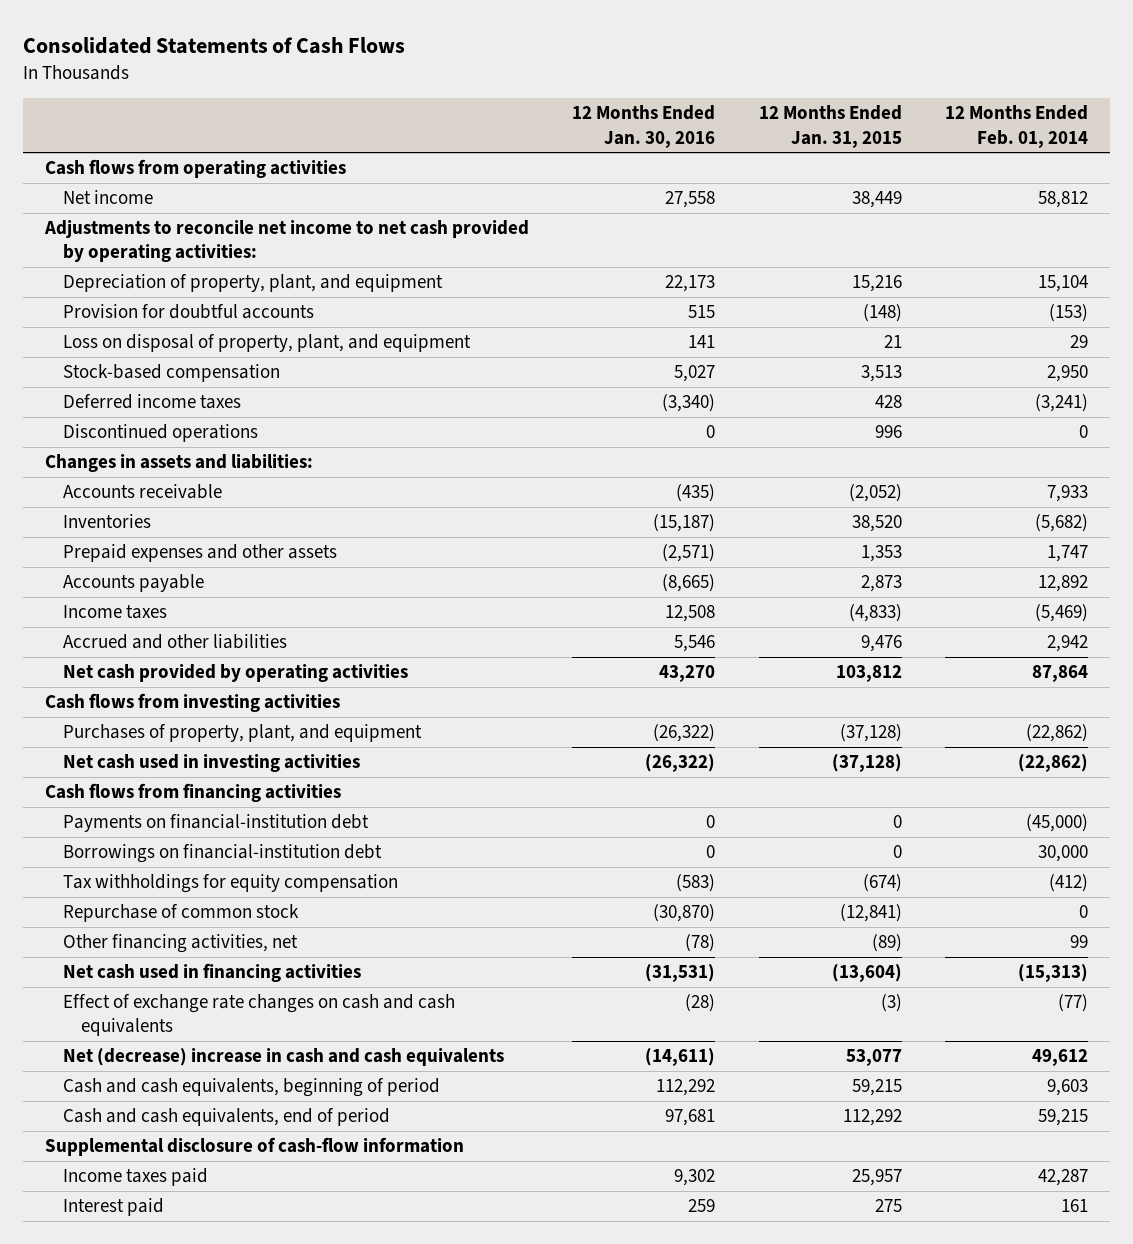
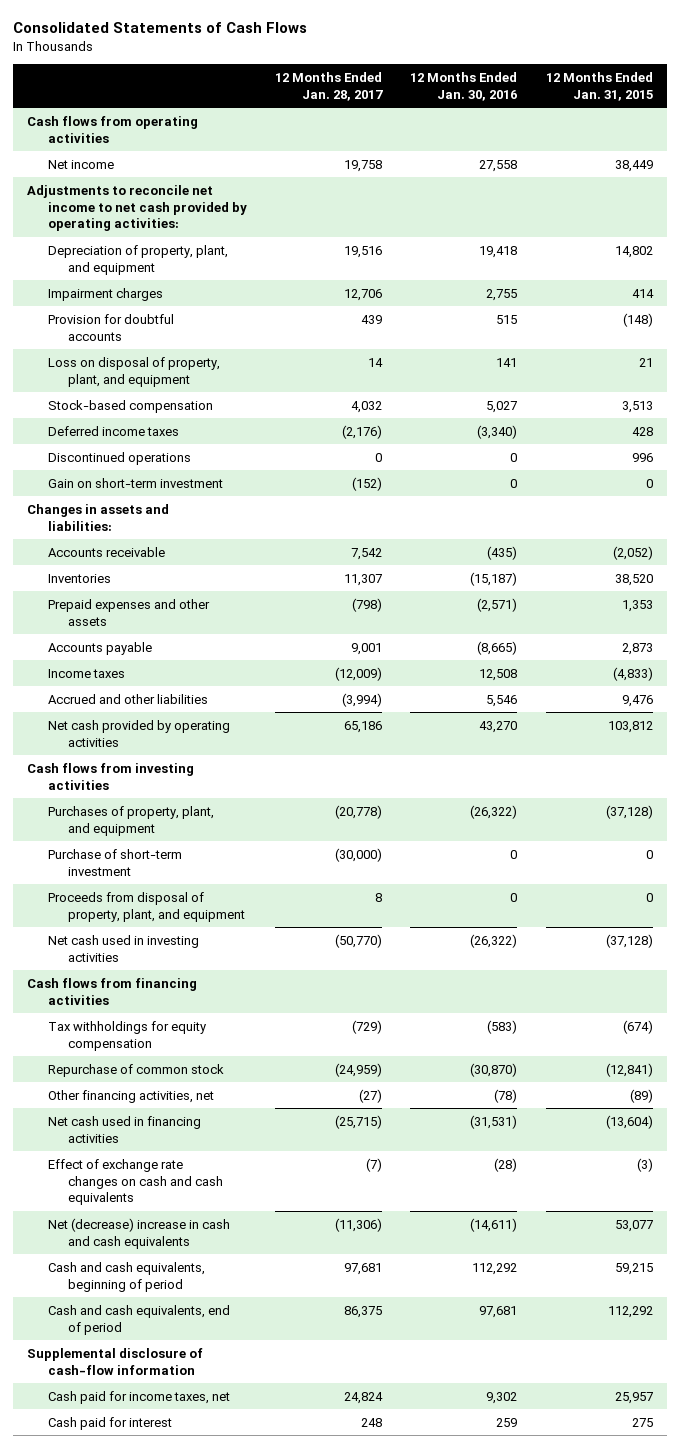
- | 12 Months Ended Jan. 30, 2016 | 12 Months Ended Jan. 31, 2015 | 12 Months Ended Feb. 01, 2014
+ | 12 Months Ended Jan. 28, 2017 | 12 Months Ended Jan. 30, 2016 | 12 Months Ended Jan. 31, 2015
- Depreciation of property, plant, and equipment | 22,173 | 15,216 | 15,104
+ Depreciation of property, plant, and equipment | 19,516 | 19,418 | 14,802
+ Impairment charges | 12,706 | 2,755 | 414
+ Gain on short-term investment | (152) | 0 | 0
+ Purchase of short-term investment | (30,000) | 0 | 0
+ Proceeds from disposal of property, plant, and equipment | 8 | 0 | 0
- Payments on financial-institution debt | 0 | 0 | (45,000)
- Borrowings on financial-institution debt | 0 | 0 | 30,000
- Income taxes paid | 9,302 | 25,957 | 42,287
- Interest paid | 259 | 275 | 161
+ Cash paid for income taxes, net | 24,824 | 9,302 | 25,957
+ Cash paid for interest | 248 | 259 | 275

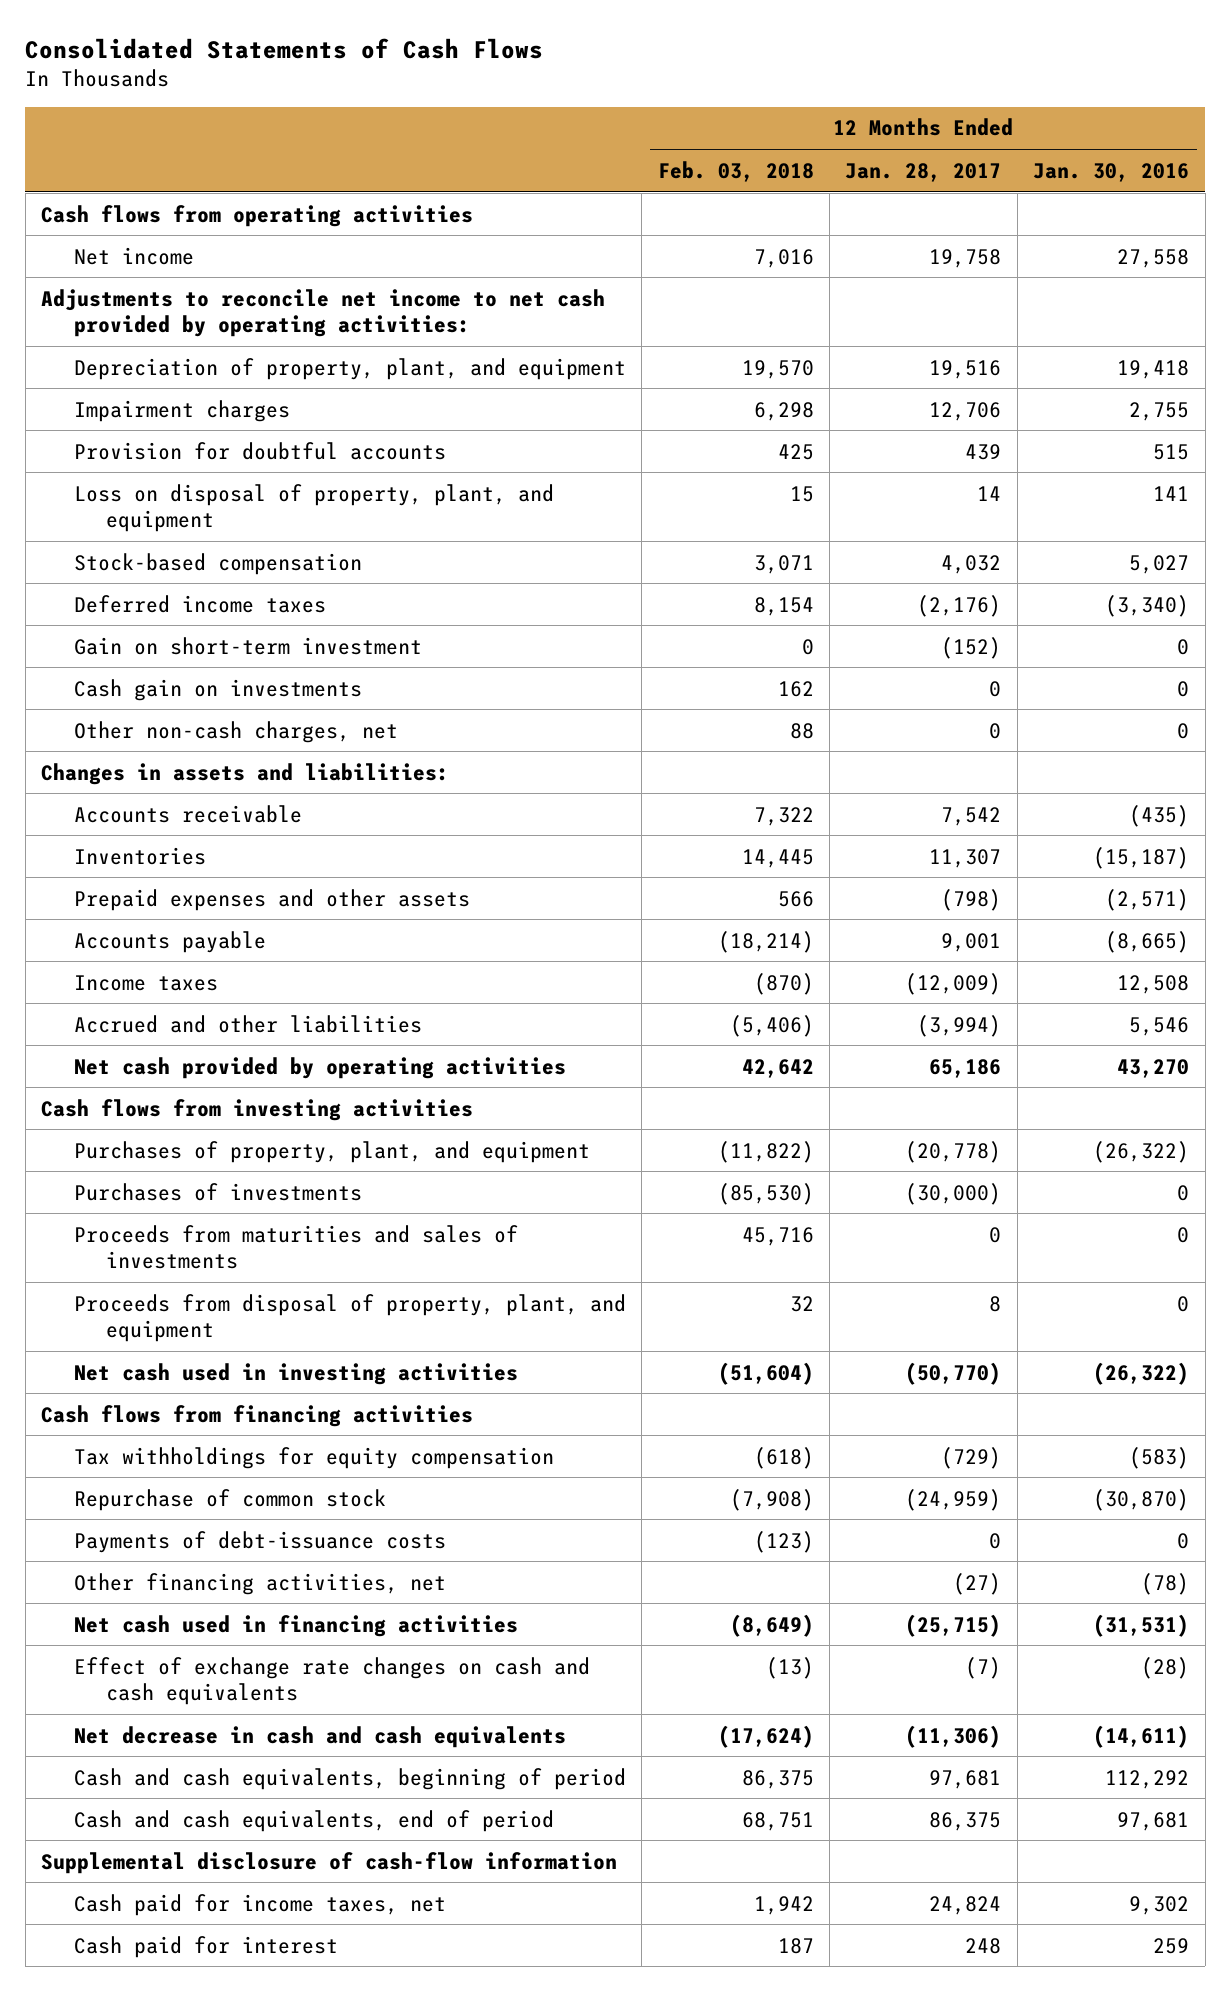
- | 12 Months Ended Jan. 28, 2017 | 12 Months Ended Jan. 30, 2016 | 12 Months Ended Jan. 31, 2015
+ | 12 Months Ended Feb. 03, 2018 | 12 Months Ended Jan. 28, 2017 | 12 Months Ended Jan. 30, 2016
- Discontinued operations | 0 | 0 | 996
+ Cash gain on investments | 162 | 0 | 0
+ Other non-cash charges, net | 88 | 0 | 0
- Purchase of short-term investment | (30,000) | 0 | 0
+ Purchases of investments | (85,530) | (30,000) | 0
+ Proceeds from maturities and sales of investments | 45,716 | 0 | 0
+ Payments of debt-issuance costs | (123) | 0 | 0
- Net (decrease) increase in cash and cash equivalents | (11,306) | (14,611) | 53,077
+ Net decrease in cash and cash equivalents | (17,624) | (11,306) | (14,611)

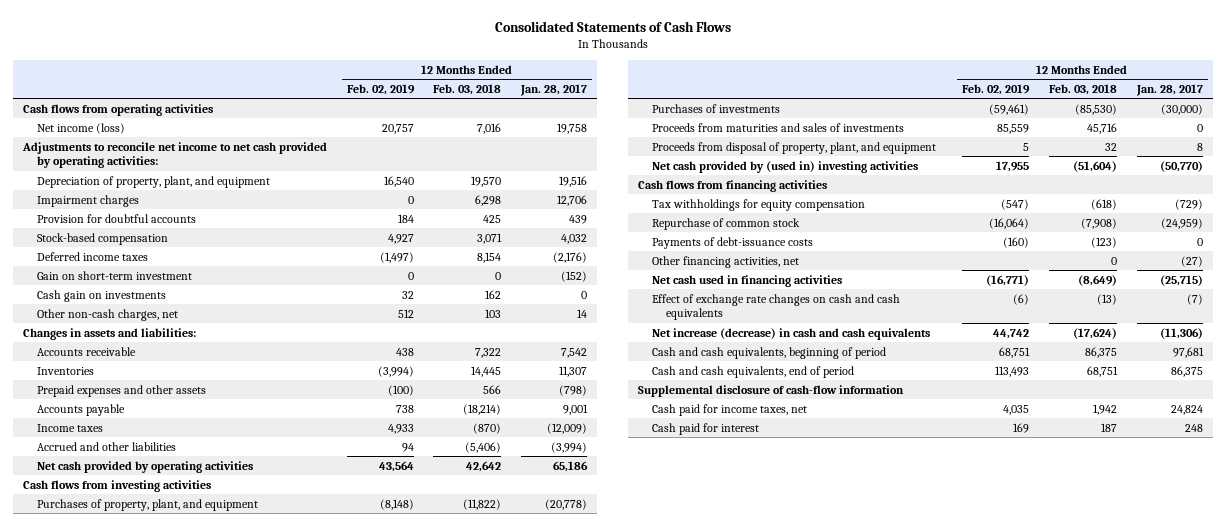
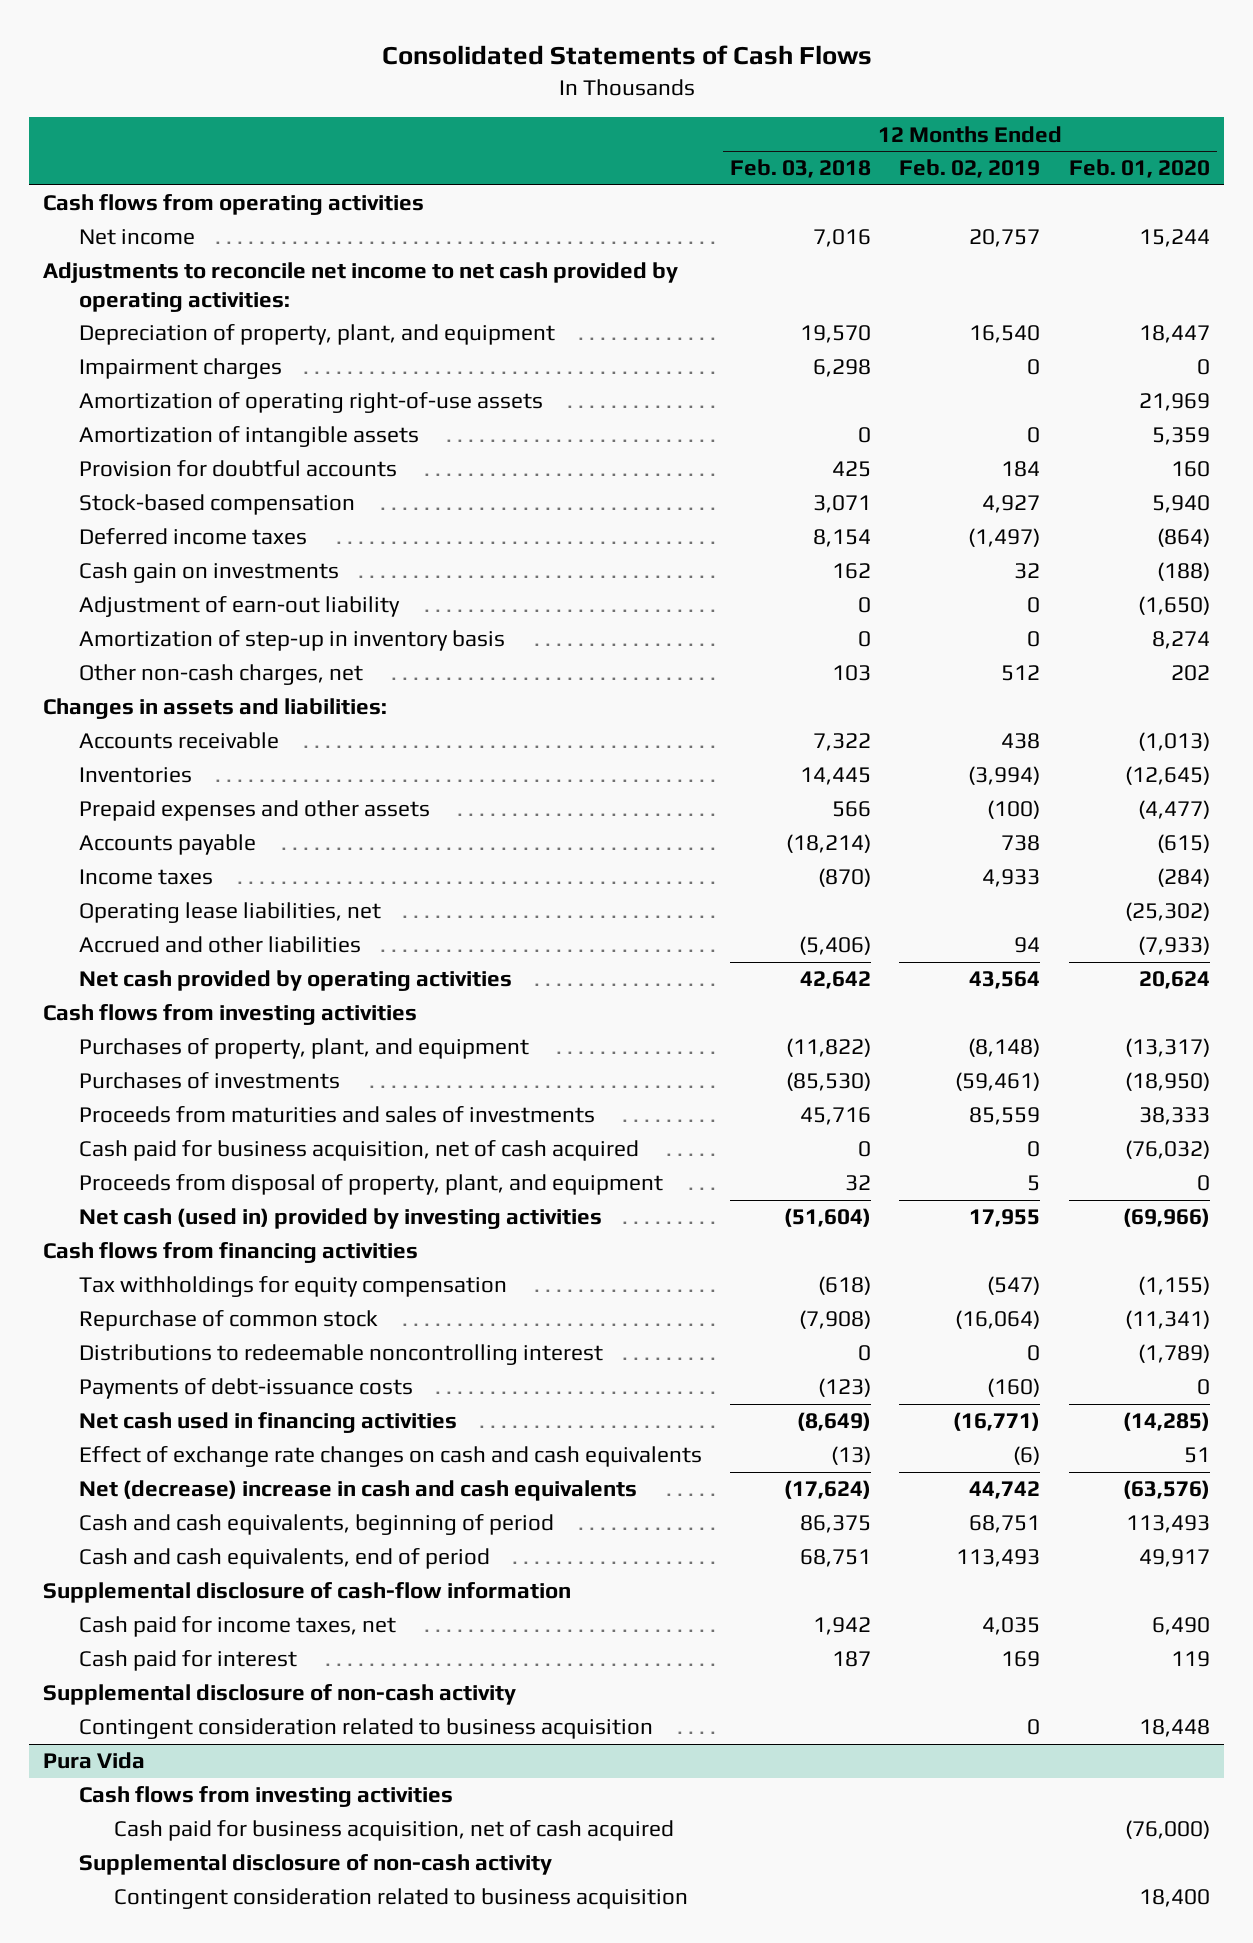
- | 12 Months Ended Feb. 02, 2019 | 12 Months Ended Feb. 03, 2018 | 12 Months Ended Jan. 28, 2017
+ | 12 Months Ended Feb. 03, 2018 | 12 Months Ended Feb. 02, 2019 | 12 Months Ended Feb. 01, 2020
- Net income (loss) | 20,757 | 7,016 | 19,758
+ Net income | 7,016 | 20,757 | 15,244
+ Amortization of operating right-of-use assets | | | 21,969
+ Amortization of intangible assets | 0 | 0 | 5,359
- Gain on short-term investment | 0 | 0 | (152)
+ Adjustment of earn-out liability | 0 | 0 | (1,650)
+ Amortization of step-up in inventory basis | 0 | 0 | 8,274
+ Operating lease liabilities, net | | | (25,302)
+ Cash paid for business acquisition, net of cash acquired | 0 | 0 | (76,032)
- Net cash provided by (used in) investing activities | 17,955 | (51,604) | (50,770)
+ Net cash (used in) provided by investing activities | (51,604) | 17,955 | (69,966)
+ Distributions to redeemable noncontrolling interest | 0 | 0 | (1,789)
- Other financing activities, net | | 0 | (27)
- Net increase (decrease) in cash and cash equivalents | 44,742 | (17,624) | (11,306)
+ Net (decrease) increase in cash and cash equivalents | (17,624) | 44,742 | (63,576)
+ Supplemental disclosure of non-cash activity
+ Contingent consideration related to business acquisition | | 0 | 18,448
+ Pura Vida
+ Cash flows from investing activities
+ Cash paid for business acquisition, net of cash acquired | | | (76,000)
+ Supplemental disclosure of non-cash activity
+ Contingent consideration related to business acquisition | | | 18,400

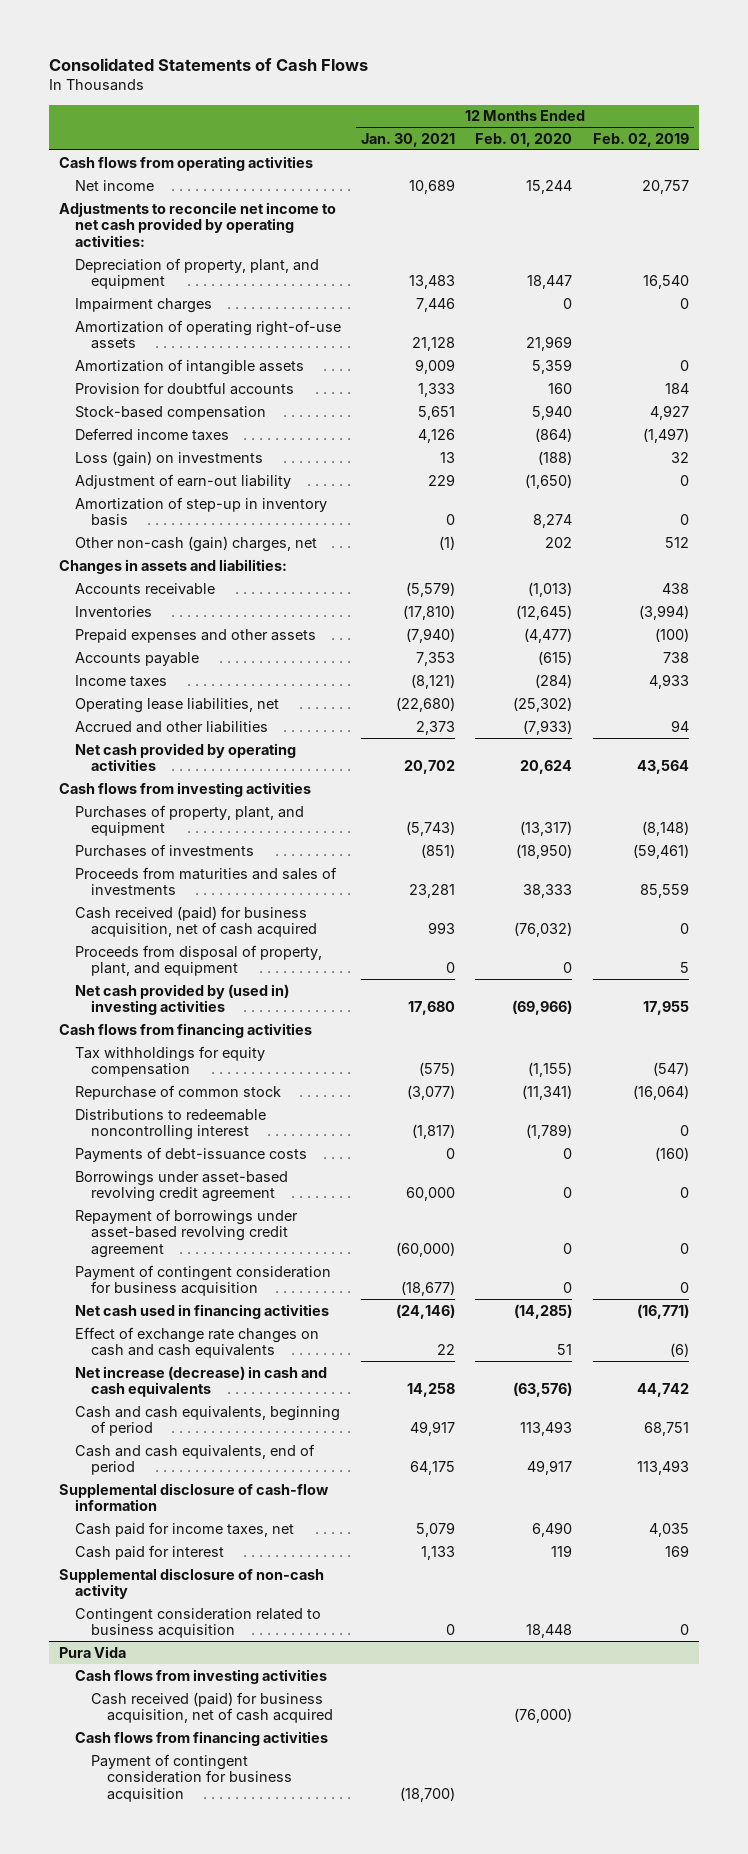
- | 12 Months Ended Feb. 03, 2018 | 12 Months Ended Feb. 02, 2019 | 12 Months Ended Feb. 01, 2020
+ | 12 Months Ended Jan. 30, 2021 | 12 Months Ended Feb. 01, 2020 | 12 Months Ended Feb. 02, 2019
- Cash gain on investments | 162 | 32 | (188)
+ Loss (gain) on investments | 13 | (188) | 32
- Other non-cash charges, net | 103 | 512 | 202
+ Other non-cash (gain) charges, net | (1) | 202 | 512
- Cash paid for business acquisition, net of cash acquired | 0 | 0 | (76,032)
+ Cash received (paid) for business acquisition, net of cash acquired | 993 | (76,032) | 0
- Net cash (used in) provided by investing activities | (51,604) | 17,955 | (69,966)
+ Net cash provided by (used in) investing activities | 17,680 | (69,966) | 17,955
+ Borrowings under asset-based revolving credit agreement | 60,000 | 0 | 0
+ Repayment of borrowings under asset-based revolving credit agreement | (60,000) | 0 | 0
+ Payment of contingent consideration for business acquisition | (18,677) | 0 | 0
- Net (decrease) increase in cash and cash equivalents | (17,624) | 44,742 | (63,576)
+ Net increase (decrease) in cash and cash equivalents | 14,258 | (63,576) | 44,742
@ Pura Vida
- Cash paid for business acquisition, net of cash acquired | | | (76,000)
- Supplemental disclosure of non-cash activity
- Contingent consideration related to business acquisition | | | 18,400
+ Cash received (paid) for business acquisition, net of cash acquired | | (76,000) |
+ Cash flows from financing activities
+ Payment of contingent consideration for business acquisition | (18,700) | |

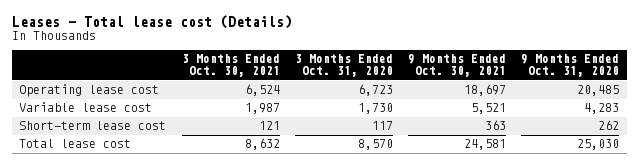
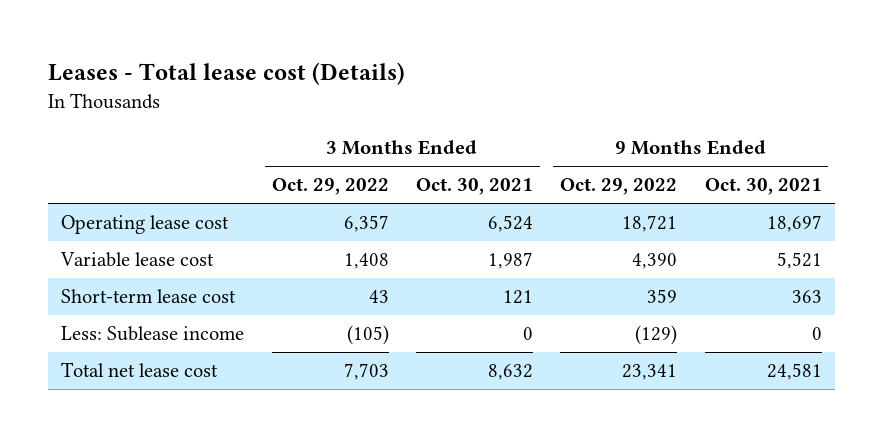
- | 3 Months Ended Oct. 30, 2021 | 3 Months Ended Oct. 31, 2020 | 9 Months Ended Oct. 30, 2021 | 9 Months Ended Oct. 31, 2020
+ | 3 Months Ended Oct. 29, 2022 | 3 Months Ended Oct. 30, 2021 | 9 Months Ended Oct. 29, 2022 | 9 Months Ended Oct. 30, 2021
- Total lease cost | 8,632 | 8,570 | 24,581 | 25,030
+ Less: Sublease income | (105) | 0 | (129) | 0
+ Total net lease cost | 7,703 | 8,632 | 23,341 | 24,581

